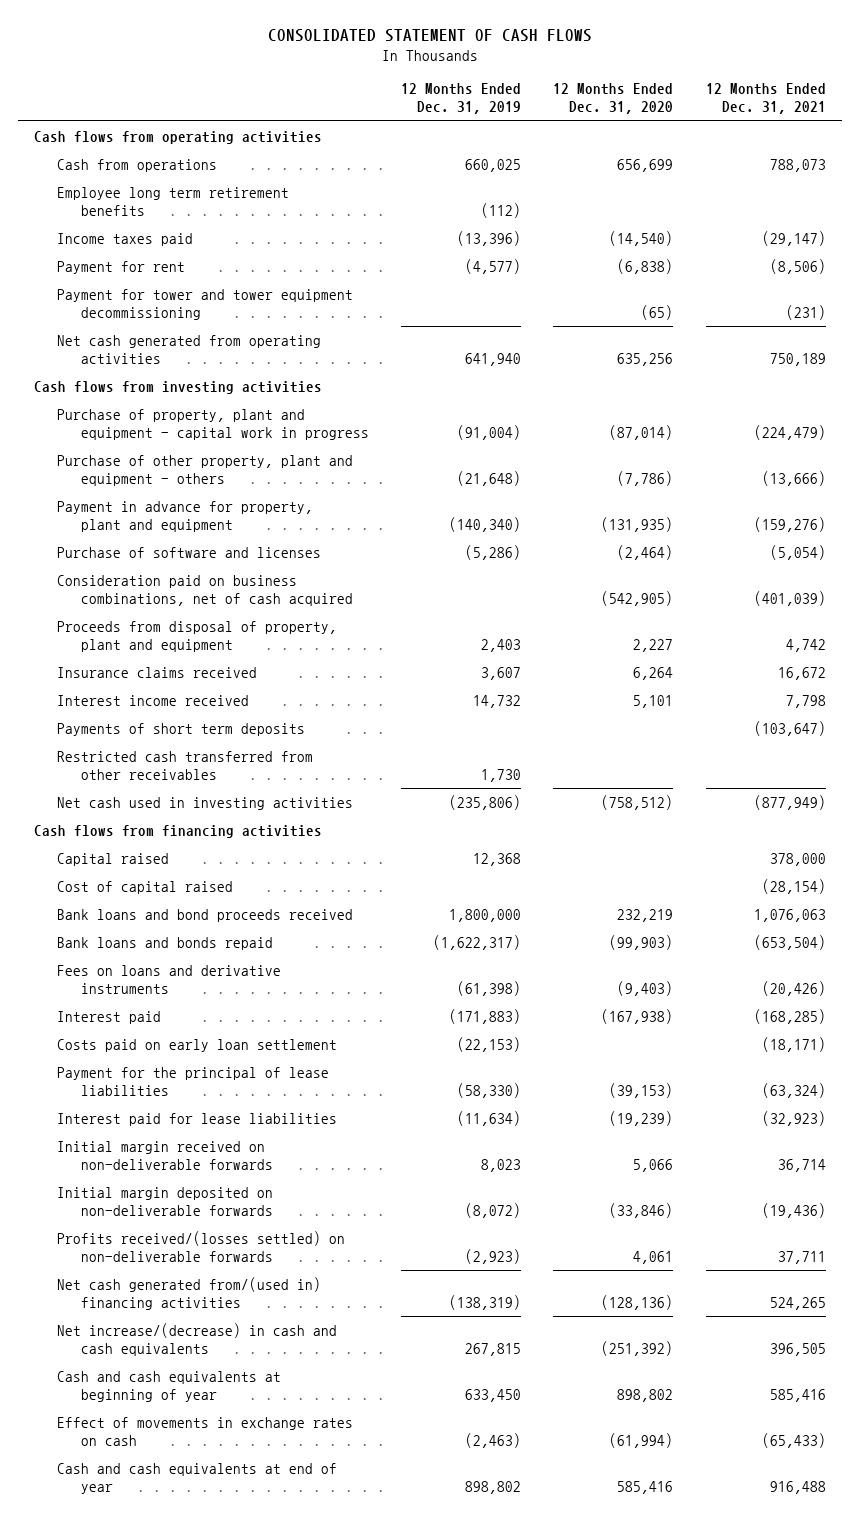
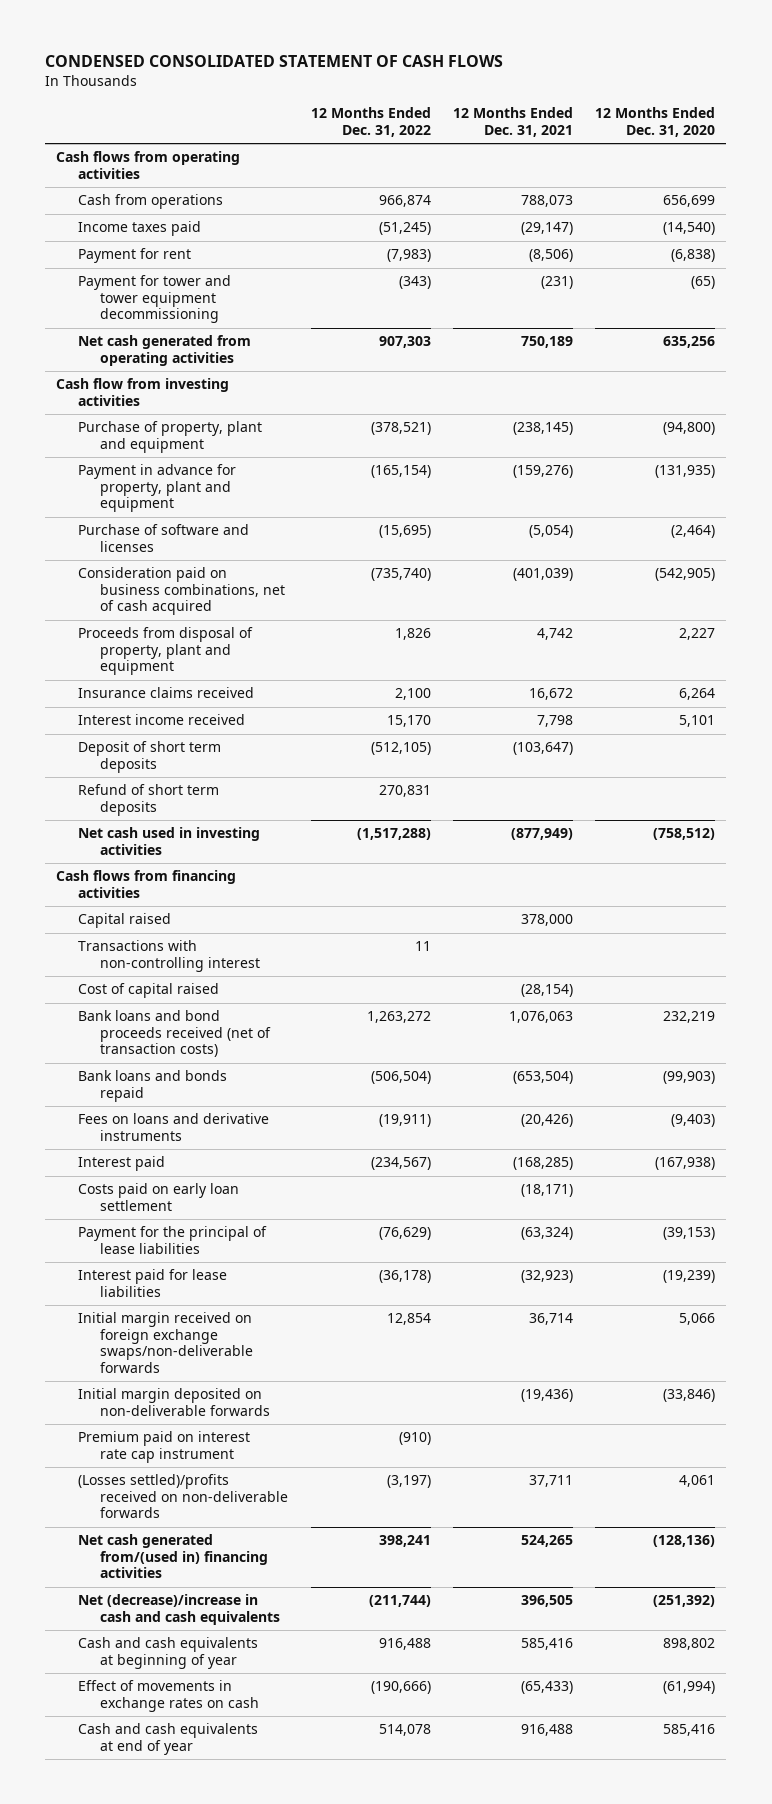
- CONSOLIDATED STATEMENT OF CASH FLOWS
+ CONDENSED CONSOLIDATED STATEMENT OF CASH FLOWS
- | 12 Months Ended Dec. 31, 2019 | 12 Months Ended Dec. 31, 2020 | 12 Months Ended Dec. 31, 2021
+ | 12 Months Ended Dec. 31, 2022 | 12 Months Ended Dec. 31, 2021 | 12 Months Ended Dec. 31, 2020
- Employee long term retirement benefits | (112) | |
- Cash flows from investing activities
- Purchase of property, plant and equipment - capital work in progress | (91,004) | (87,014) | (224,479)
- Purchase of other property, plant and equipment - others | (21,648) | (7,786) | (13,666)
+ Cash flow from investing activities
+ Purchase of property, plant and equipment | (378,521) | (238,145) | (94,800)
- Payments of short term deposits | | | (103,647)
- Restricted cash transferred from other receivables | 1,730 | |
+ Deposit of short term deposits | (512,105) | (103,647) |
+ Refund of short term deposits | 270,831 | |
+ Transactions with non-controlling interest | 11 | |
- Bank loans and bond proceeds received | 1,800,000 | 232,219 | 1,076,063
+ Bank loans and bond proceeds received (net of transaction costs) | 1,263,272 | 1,076,063 | 232,219
- Initial margin received on non-deliverable forwards | 8,023 | 5,066 | 36,714
+ Initial margin received on foreign exchange swaps/non-deliverable forwards | 12,854 | 36,714 | 5,066
- Profits received/(losses settled) on non-deliverable forwards | (2,923) | 4,061 | 37,711
+ Premium paid on interest rate cap instrument | (910) | |
+ (Losses settled)/profits received on non-deliverable forwards | (3,197) | 37,711 | 4,061
- Net increase/(decrease) in cash and cash equivalents | 267,815 | (251,392) | 396,505
+ Net (decrease)/increase in cash and cash equivalents | (211,744) | 396,505 | (251,392)

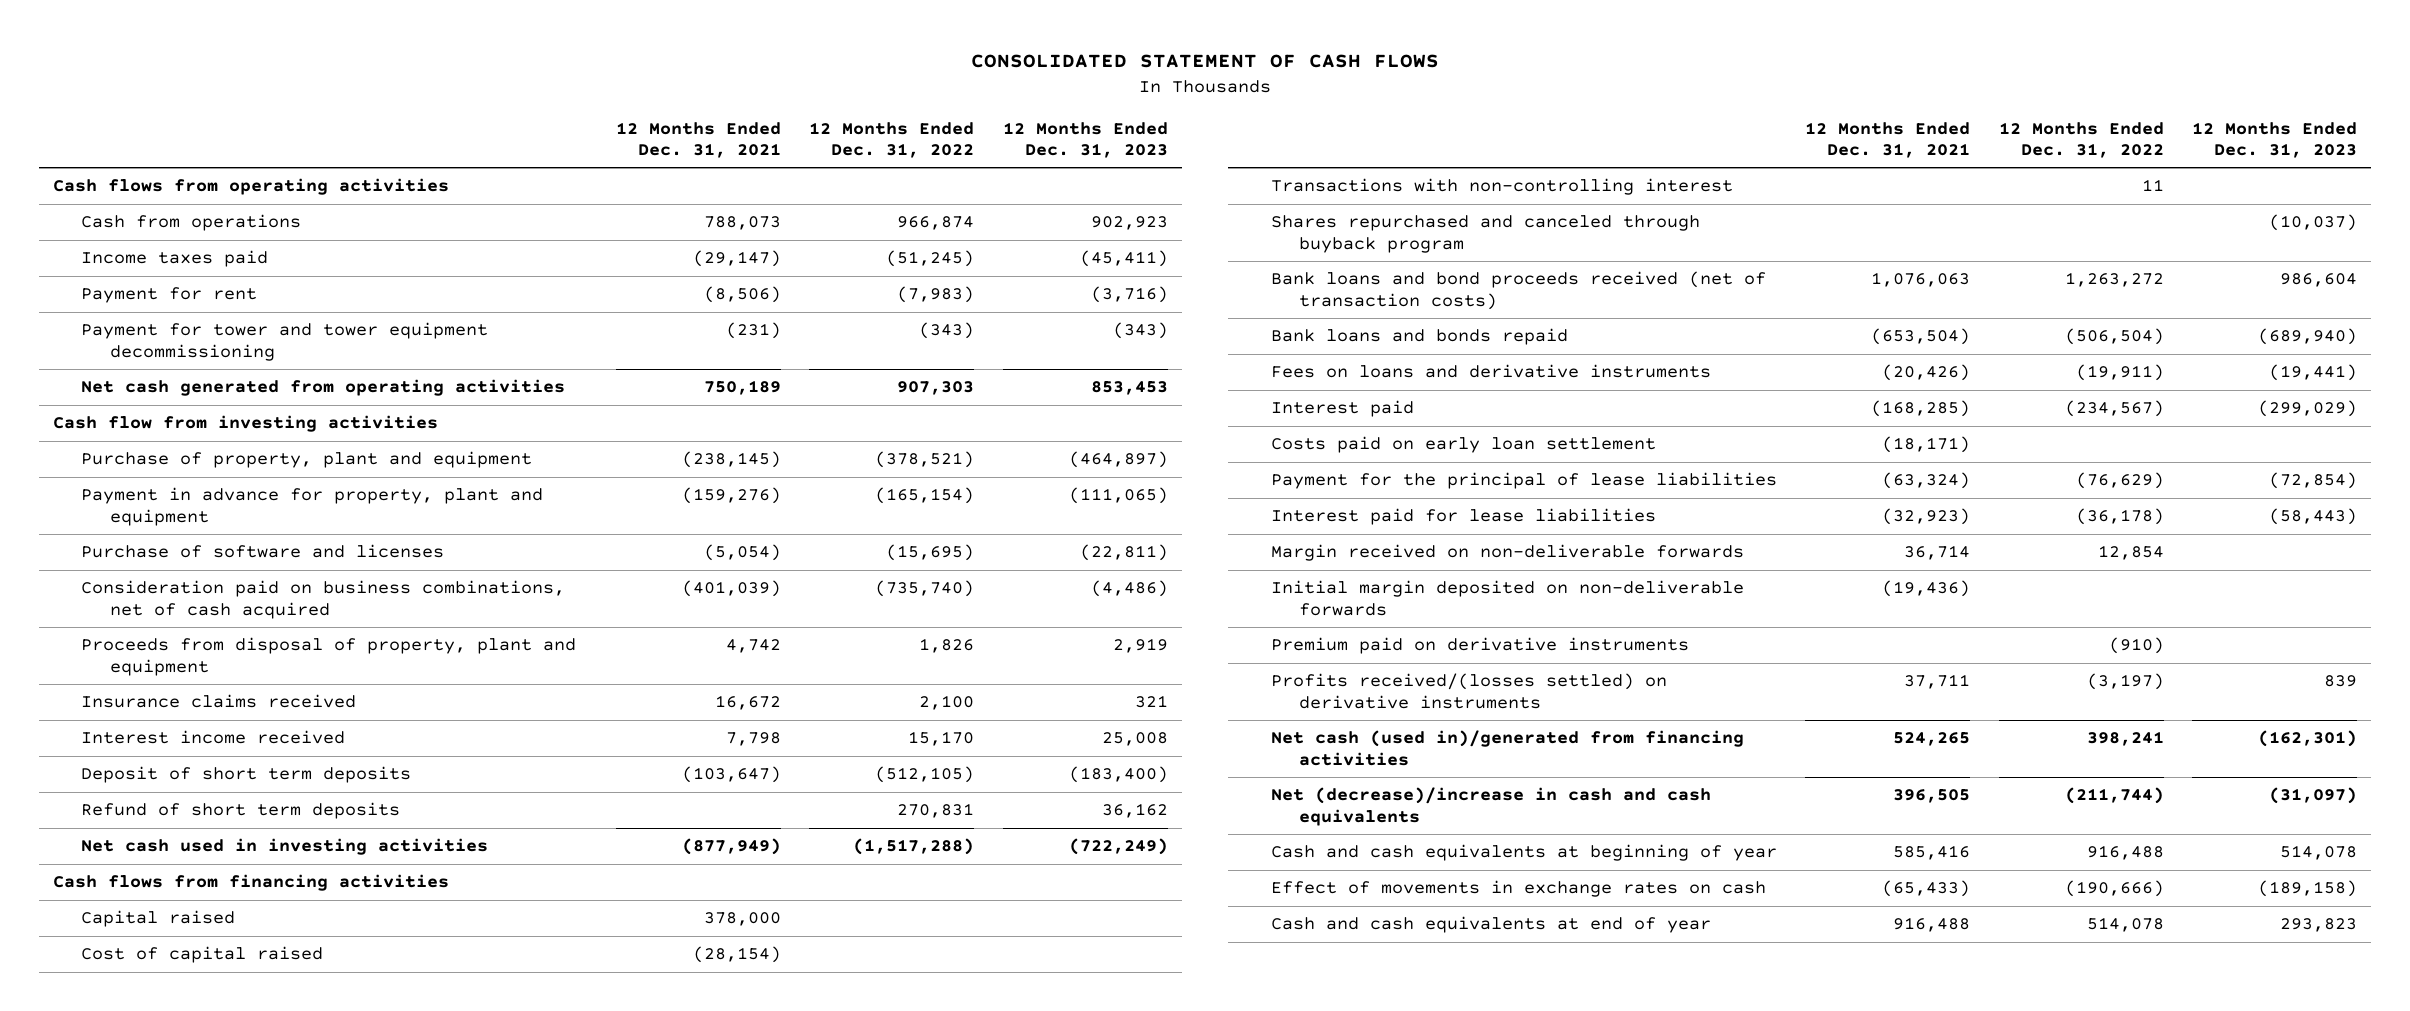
- CONDENSED CONSOLIDATED STATEMENT OF CASH FLOWS
+ CONSOLIDATED STATEMENT OF CASH FLOWS
- | 12 Months Ended Dec. 31, 2022 | 12 Months Ended Dec. 31, 2021 | 12 Months Ended Dec. 31, 2020
+ | 12 Months Ended Dec. 31, 2021 | 12 Months Ended Dec. 31, 2022 | 12 Months Ended Dec. 31, 2023
moved down: Transactions with non-controlling interest | | 11 |
+ Shares repurchased and canceled through buyback program | | | (10,037)
- Initial margin received on foreign exchange swaps/non-deliverable forwards | 12,854 | 36,714 | 5,066
+ Margin received on non-deliverable forwards | 36,714 | 12,854 |
- Premium paid on interest rate cap instrument | (910) | |
- (Losses settled)/profits received on non-deliverable forwards | (3,197) | 37,711 | 4,061
- Net cash generated from/(used in) financing activities | 398,241 | 524,265 | (128,136)
+ Premium paid on derivative instruments | | (910) |
+ Profits received/(losses settled) on derivative instruments | 37,711 | (3,197) | 839
+ Net cash (used in)/generated from financing activities | 524,265 | 398,241 | (162,301)

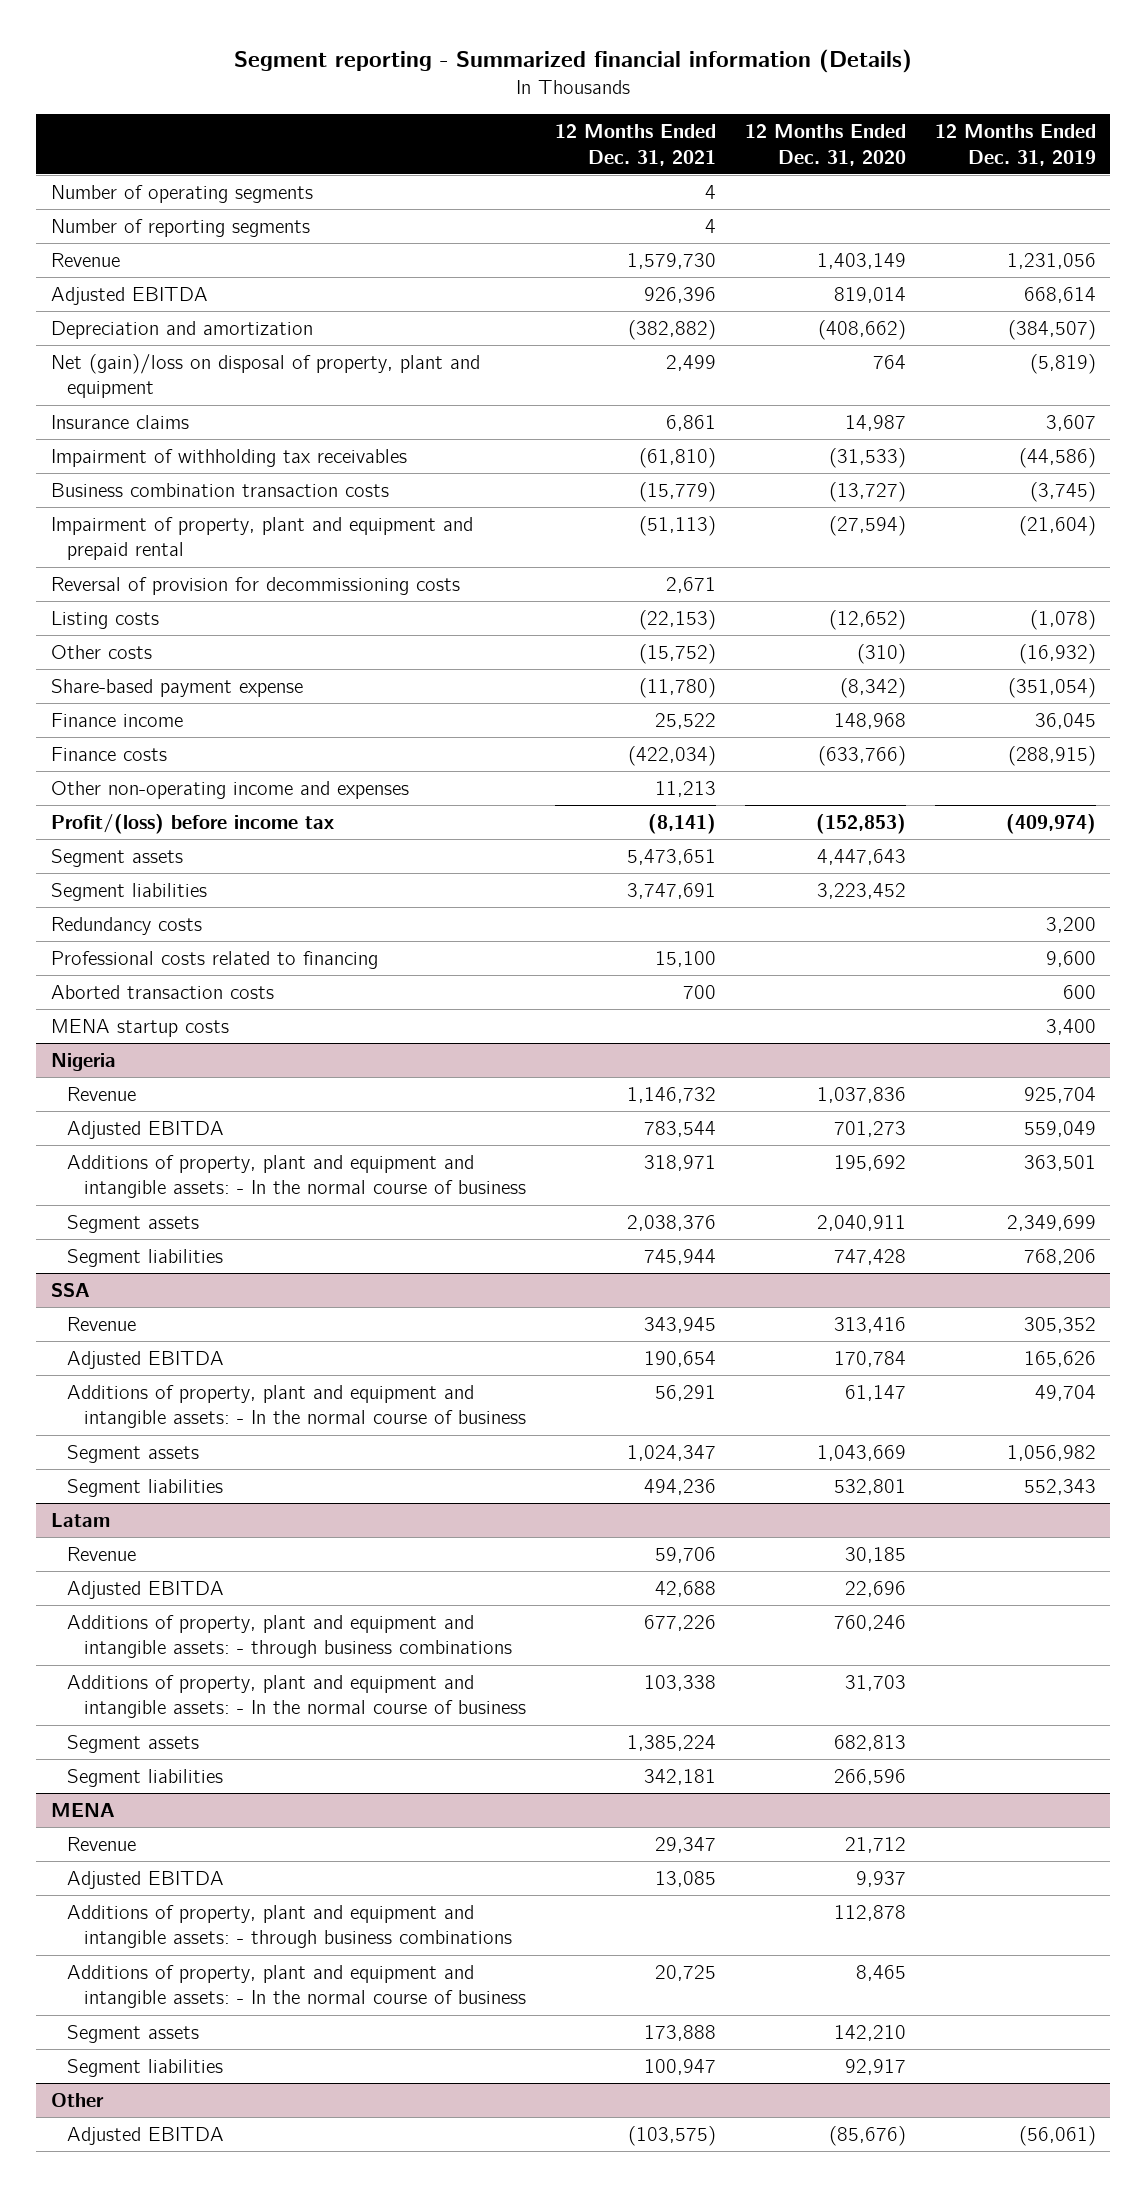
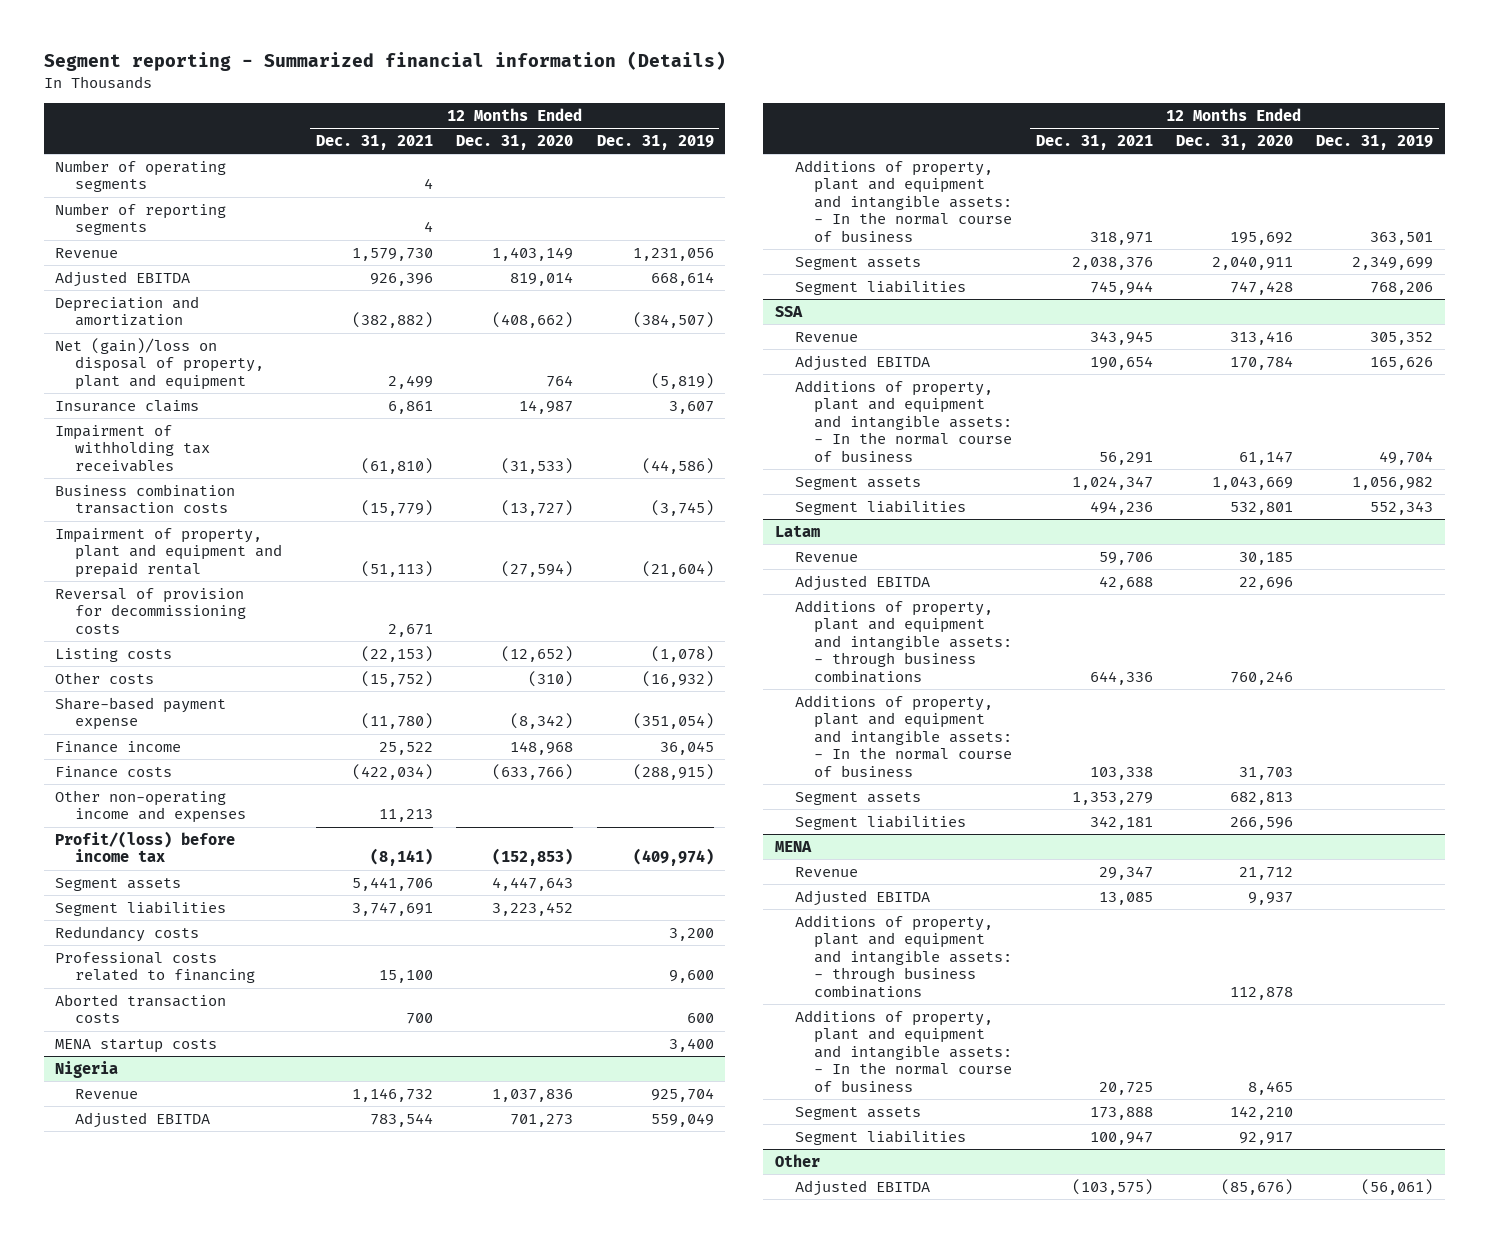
- Segment assets | 5,473,651 | 4,447,643 |
+ Segment assets | 5,441,706 | 4,447,643 |
@ Latam
- Additions of property, plant and equipment and intangible assets: - through business combinations | 677,226 | 760,246 |
+ Additions of property, plant and equipment and intangible assets: - through business combinations | 644,336 | 760,246 |
- Segment assets | 1,385,224 | 682,813 |
+ Segment assets | 1,353,279 | 682,813 |

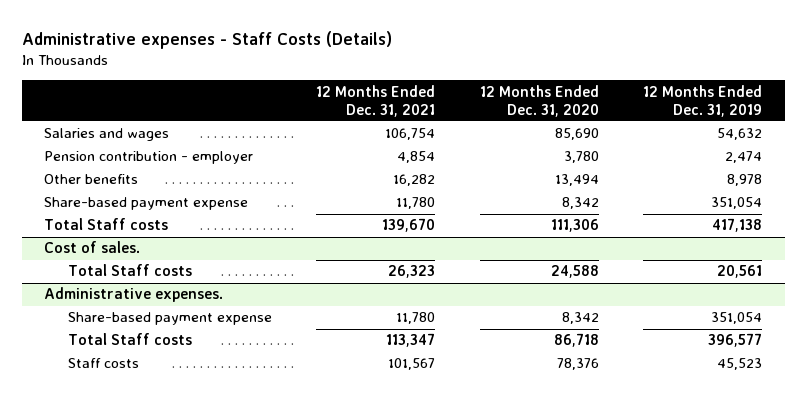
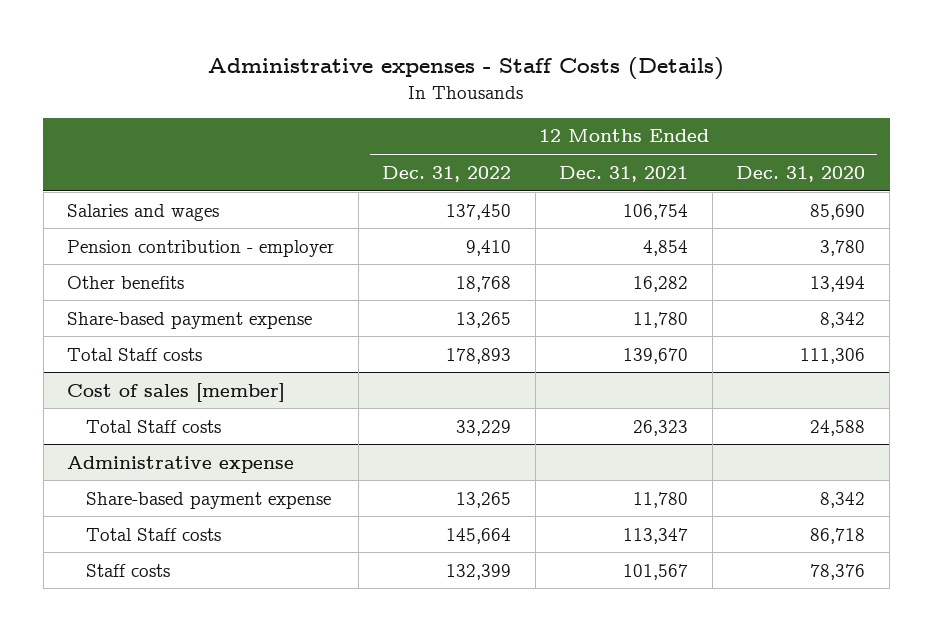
- | 12 Months Ended Dec. 31, 2021 | 12 Months Ended Dec. 31, 2020 | 12 Months Ended Dec. 31, 2019
+ | 12 Months Ended Dec. 31, 2022 | 12 Months Ended Dec. 31, 2021 | 12 Months Ended Dec. 31, 2020
- Cost of sales.
+ Cost of sales [member]
- Administrative expenses.
+ Administrative expense

